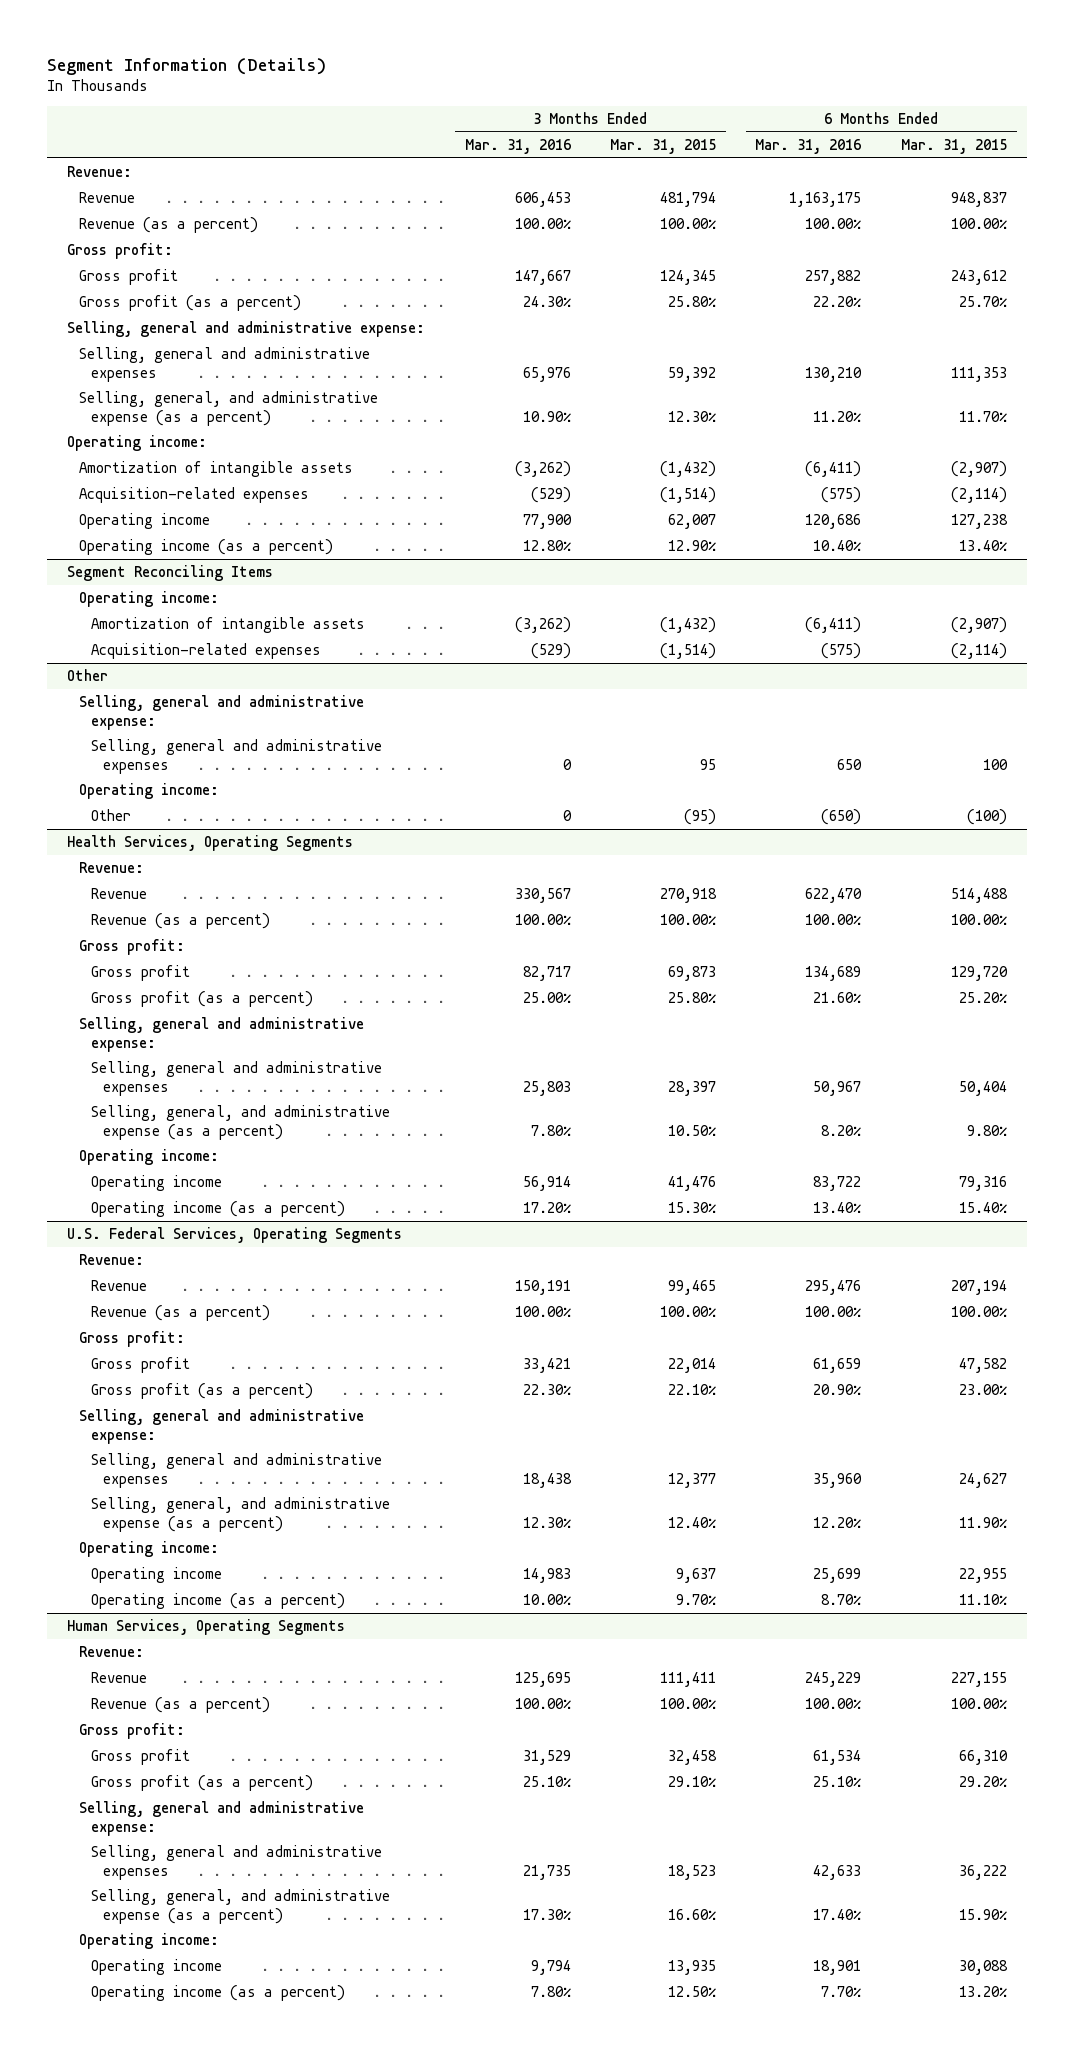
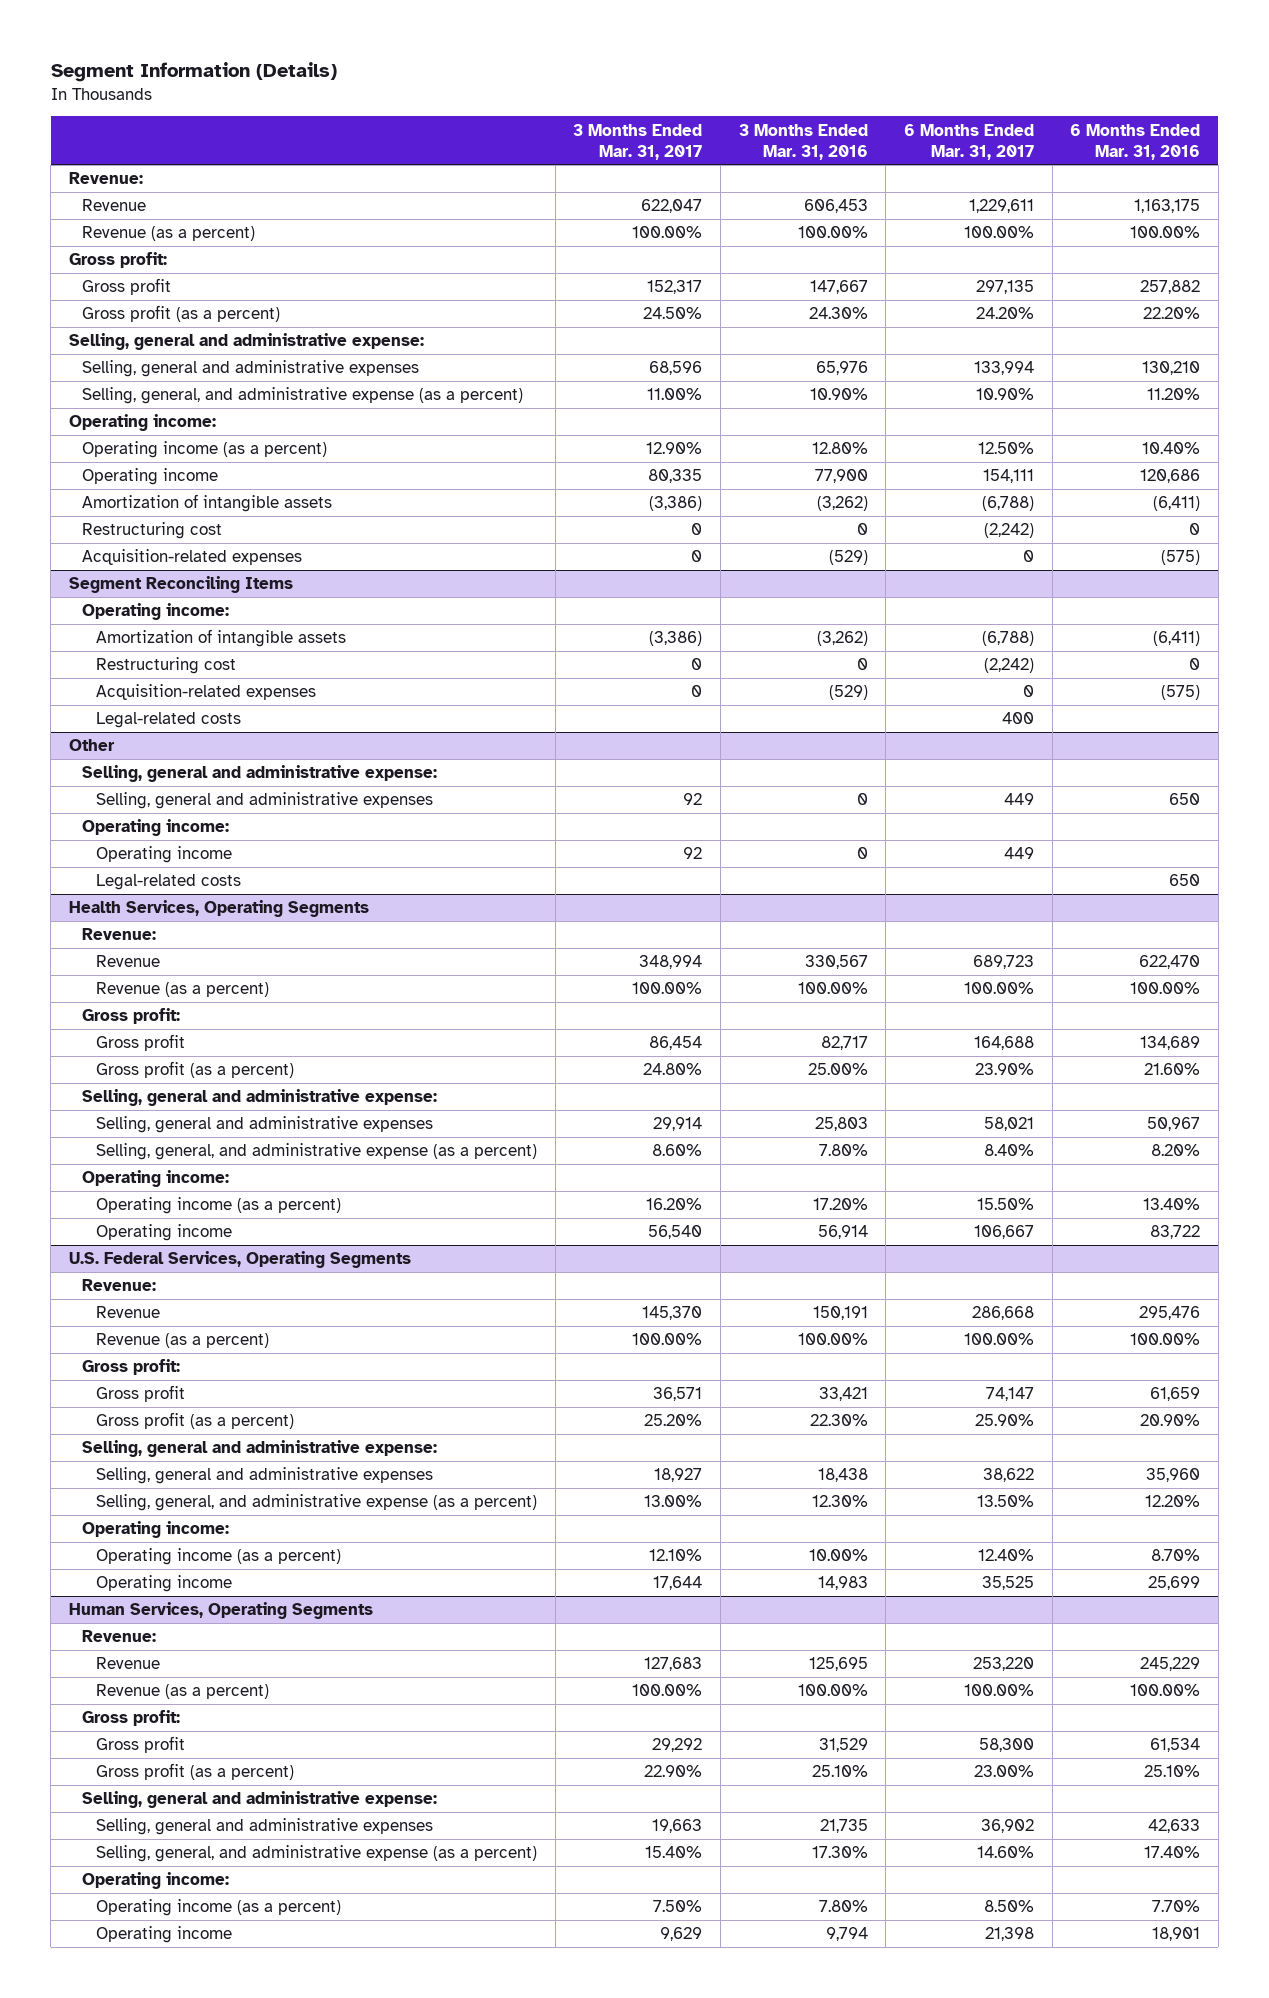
- | 3 Months Ended Mar. 31, 2016 | 3 Months Ended Mar. 31, 2015 | 6 Months Ended Mar. 31, 2016 | 6 Months Ended Mar. 31, 2015
+ | 3 Months Ended Mar. 31, 2017 | 3 Months Ended Mar. 31, 2016 | 6 Months Ended Mar. 31, 2017 | 6 Months Ended Mar. 31, 2016
moved up: Operating income (as a percent) | 12.90% | 12.80% | 12.50% | 10.40%
moved up: Operating income | 80,335 | 77,900 | 154,111 | 120,686
+ Restructuring cost | 0 | 0 | (2,242) | 0
@ Segment Reconciling Items
+ Restructuring cost | 0 | 0 | (2,242) | 0
+ Legal-related costs | | | 400 |
@ Other
- Other | 0 | (95) | (650) | (100)
+ Operating income | 92 | 0 | 449 |
+ Legal-related costs | | | | 650
@ Health Services, Operating Segments
moved down: Operating income | 56,540 | 56,914 | 106,667 | 83,722
@ U.S. Federal Services, Operating Segments
moved down: Operating income | 17,644 | 14,983 | 35,525 | 25,699
@ Human Services, Operating Segments
moved down: Operating income | 9,629 | 9,794 | 21,398 | 18,901

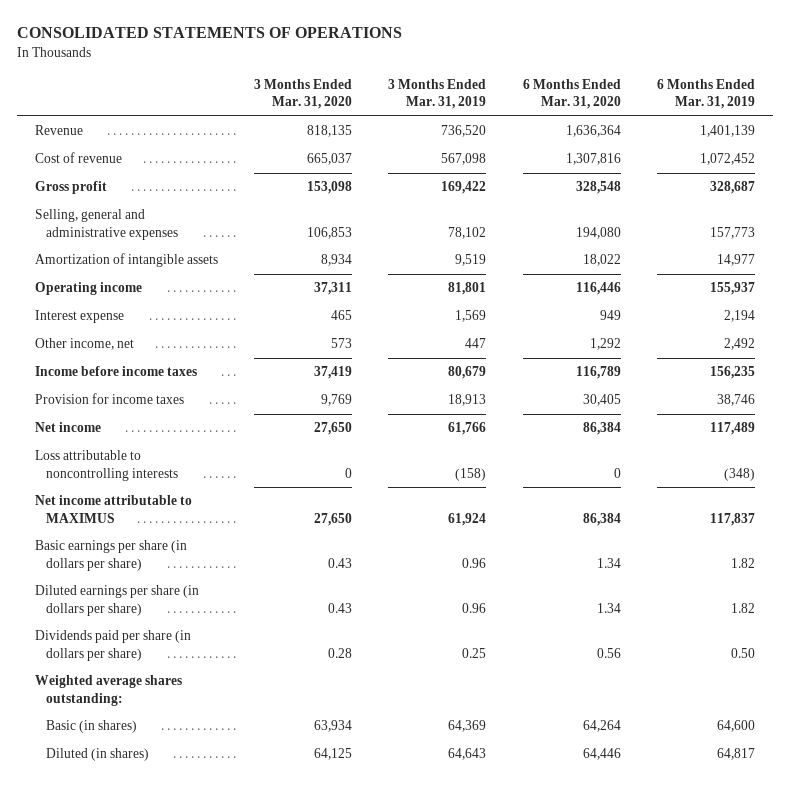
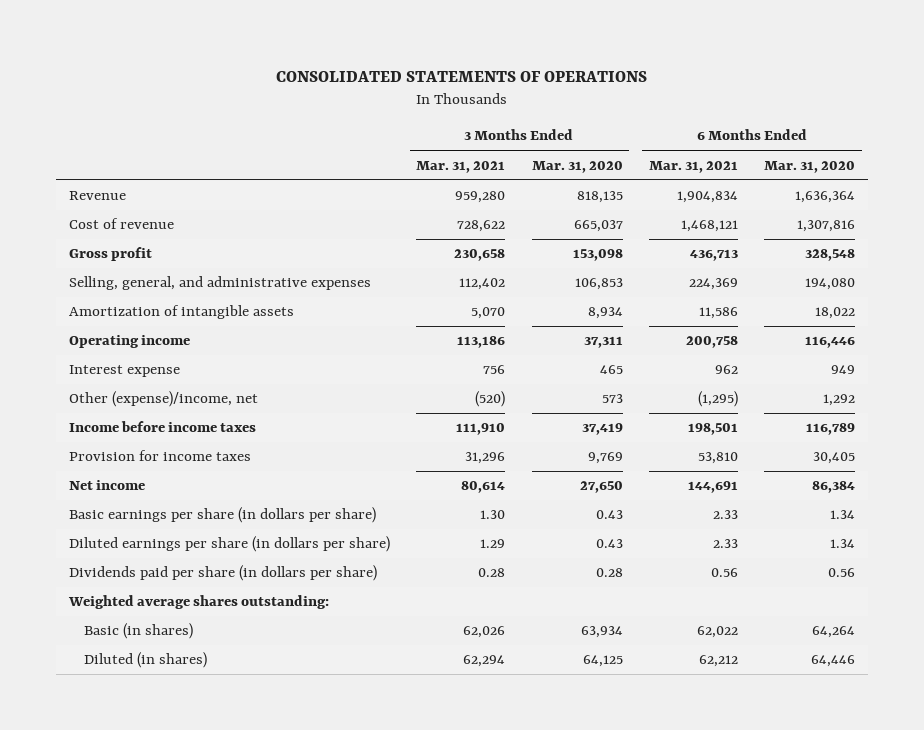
- | 3 Months Ended Mar. 31, 2020 | 3 Months Ended Mar. 31, 2019 | 6 Months Ended Mar. 31, 2020 | 6 Months Ended Mar. 31, 2019
+ | 3 Months Ended Mar. 31, 2021 | 3 Months Ended Mar. 31, 2020 | 6 Months Ended Mar. 31, 2021 | 6 Months Ended Mar. 31, 2020
- Selling, general and administrative expenses | 106,853 | 78,102 | 194,080 | 157,773
+ Selling, general, and administrative expenses | 112,402 | 106,853 | 224,369 | 194,080
- Other income, net | 573 | 447 | 1,292 | 2,492
+ Other (expense)/income, net | (520) | 573 | (1,295) | 1,292
- Loss attributable to noncontrolling interests | 0 | (158) | 0 | (348)
- Net income attributable to MAXIMUS | 27,650 | 61,924 | 86,384 | 117,837

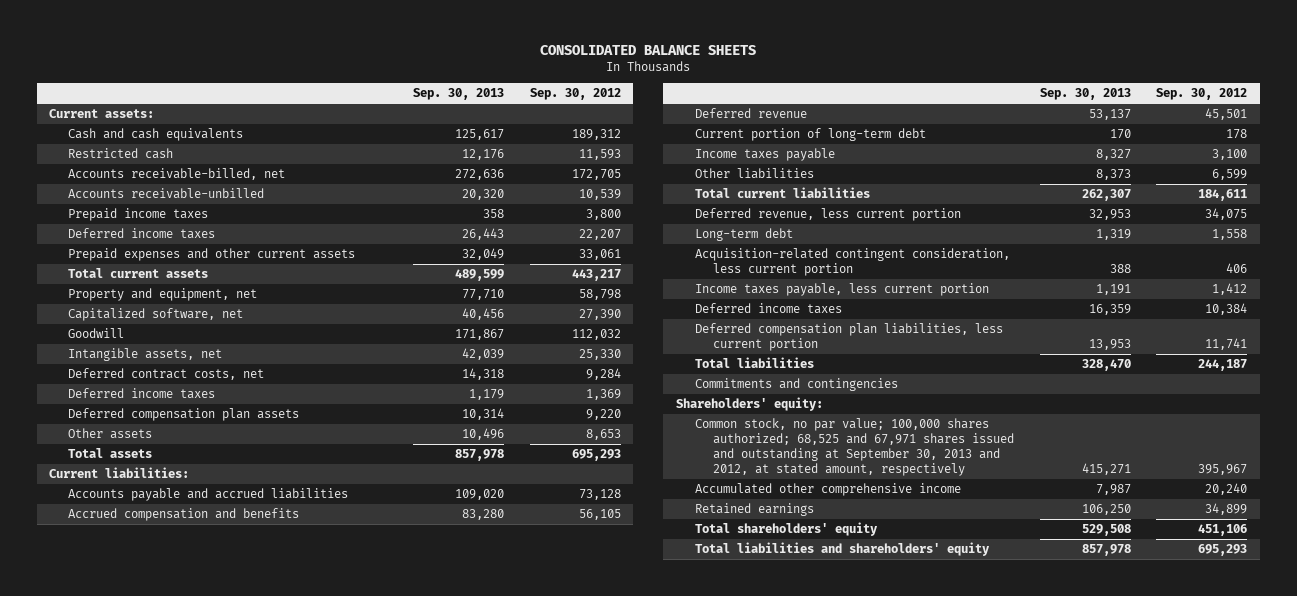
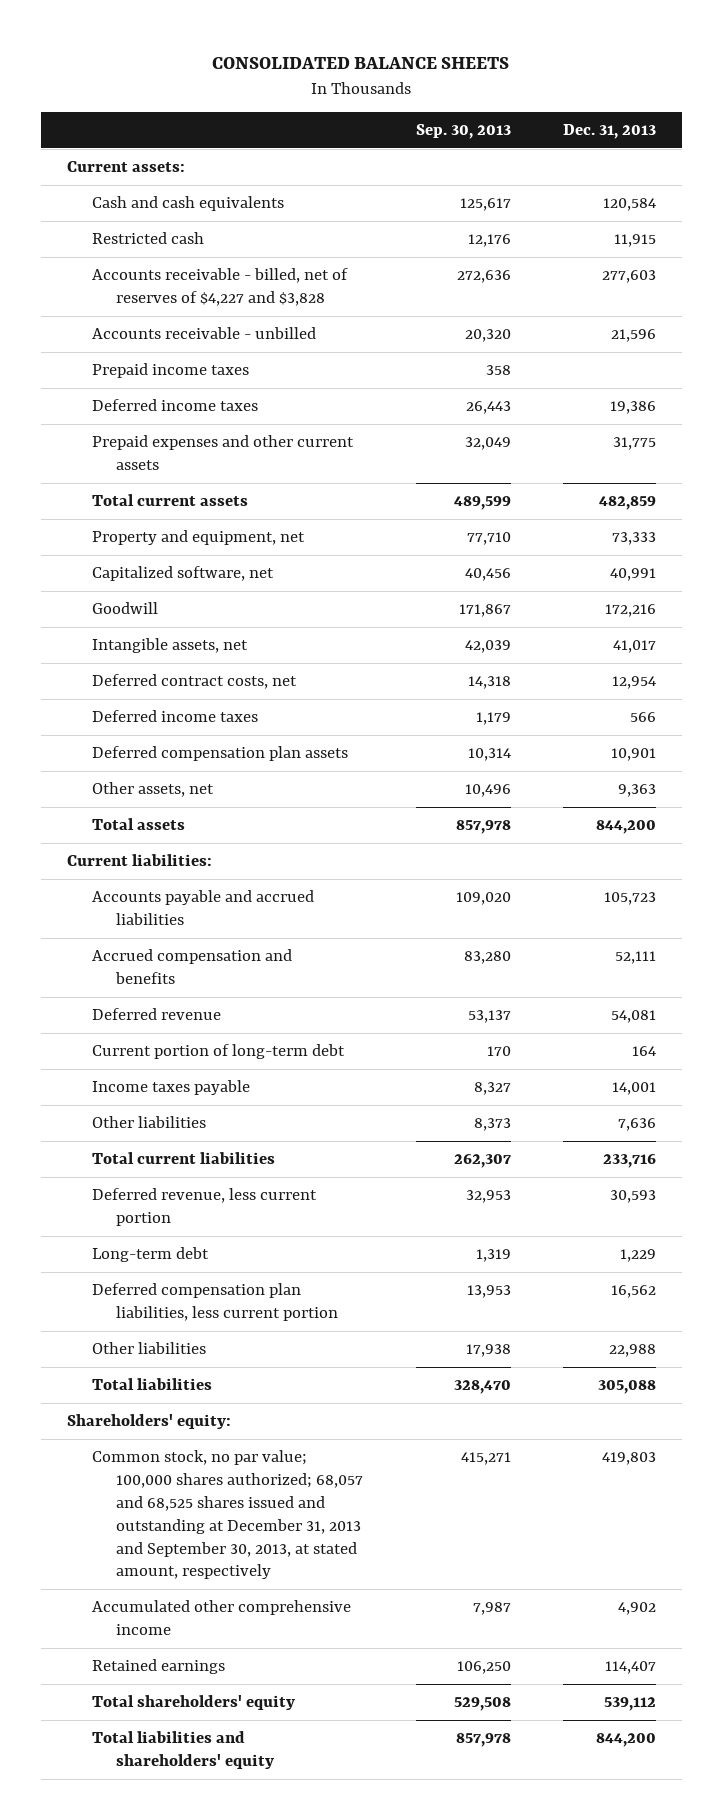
- | Sep. 30, 2013 | Sep. 30, 2012
+ | Sep. 30, 2013 | Dec. 31, 2013
- Accounts receivable-billed, net | 272,636 | 172,705
- Accounts receivable-unbilled | 20,320 | 10,539
+ Accounts receivable - billed, net of reserves of $4,227 and $3,828 | 272,636 | 277,603
+ Accounts receivable - unbilled | 20,320 | 21,596
- Other assets | 10,496 | 8,653
+ Other assets, net | 10,496 | 9,363
- Acquisition-related contingent consideration, less current portion | 388 | 406
- Income taxes payable, less current portion | 1,191 | 1,412
- Deferred income taxes | 16,359 | 10,384
+ Other liabilities | 17,938 | 22,988
- Commitments and contingencies
- Common stock, no par value; 100,000 shares authorized; 68,525 and 67,971 shares issued and outstanding at September 30, 2013 and 2012, at stated amount, respectively | 415,271 | 395,967
+ Common stock, no par value; 100,000 shares authorized; 68,057 and 68,525 shares issued and outstanding at December 31, 2013 and September 30, 2013, at stated amount, respectively | 415,271 | 419,803

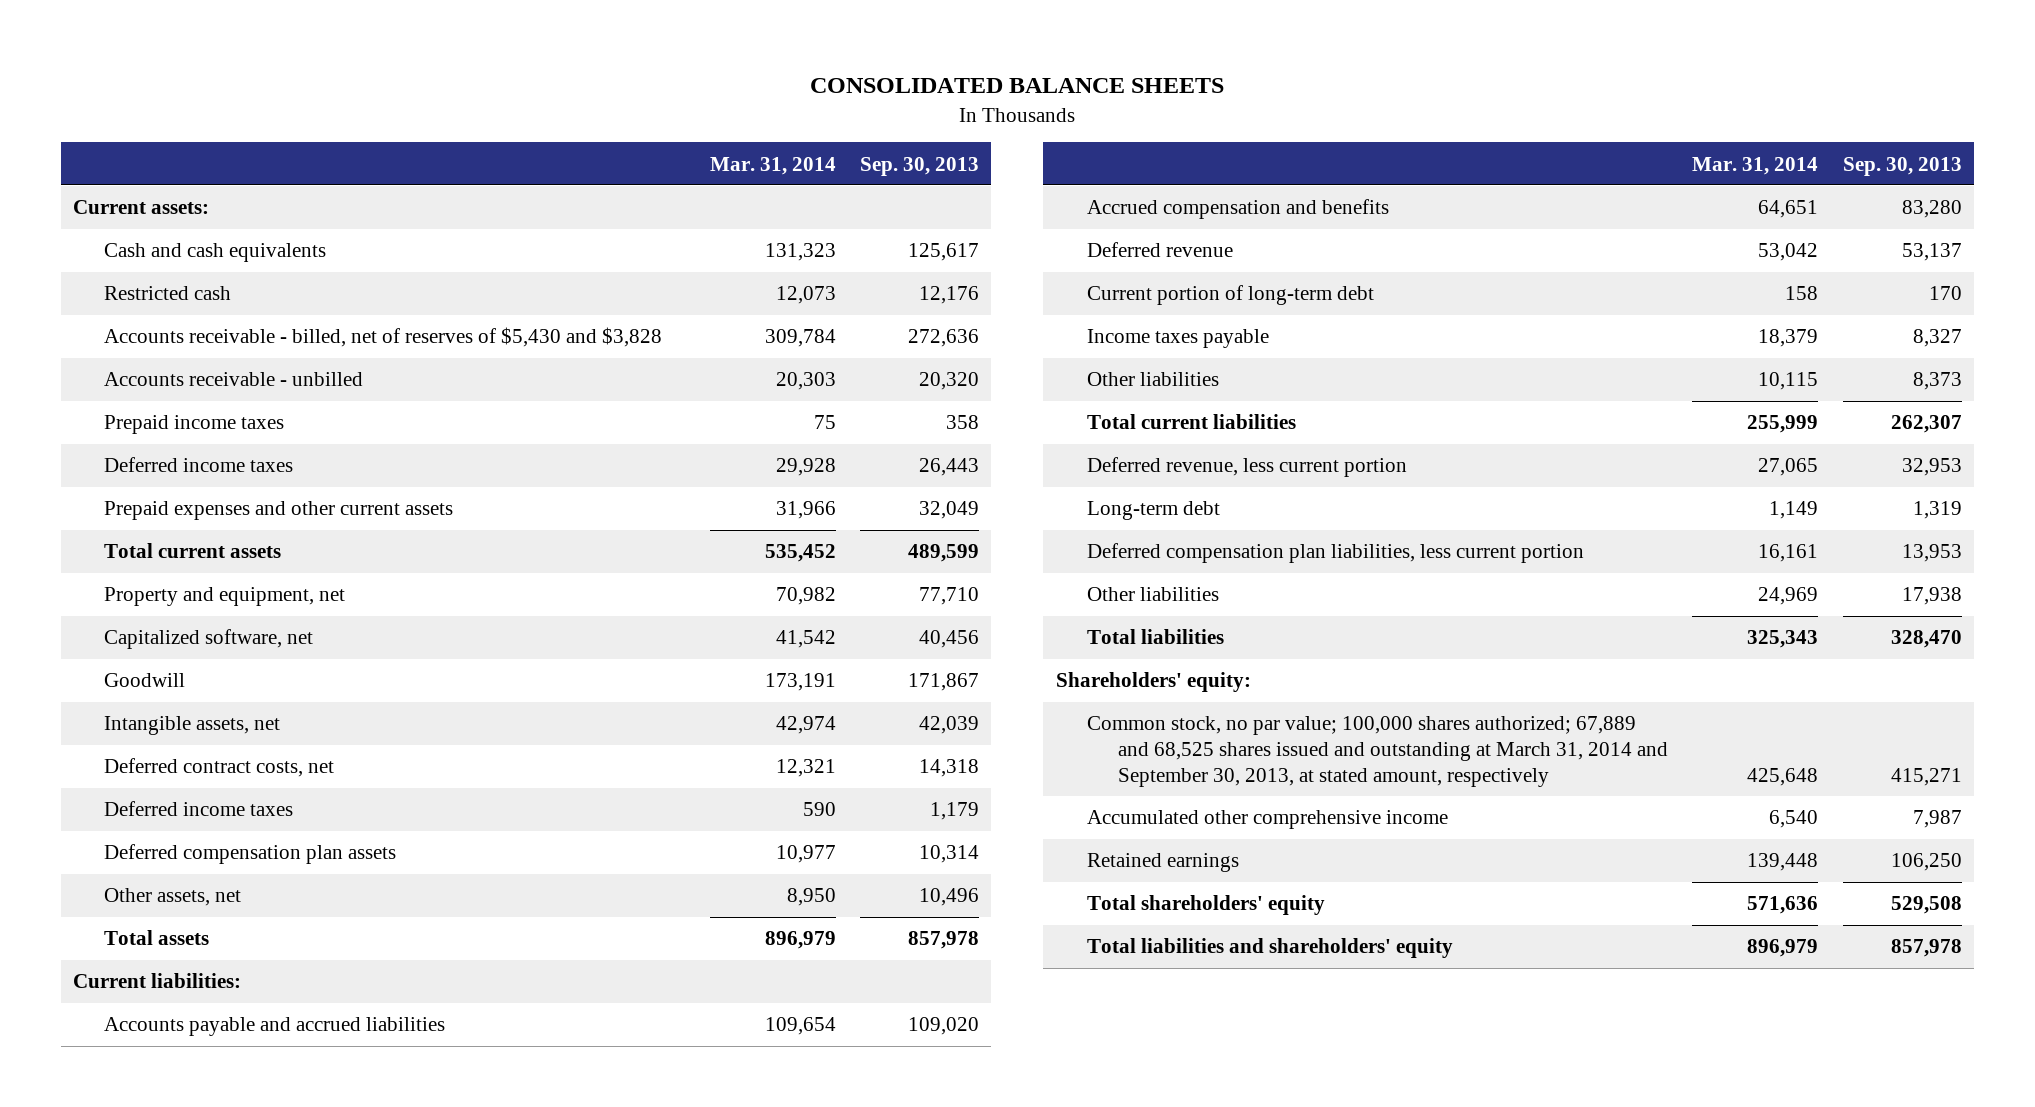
- | Sep. 30, 2013 | Dec. 31, 2013
+ | Mar. 31, 2014 | Sep. 30, 2013
- Accounts receivable - billed, net of reserves of $4,227 and $3,828 | 272,636 | 277,603
+ Accounts receivable - billed, net of reserves of $5,430 and $3,828 | 309,784 | 272,636
- Common stock, no par value; 100,000 shares authorized; 68,057 and 68,525 shares issued and outstanding at December 31, 2013 and September 30, 2013, at stated amount, respectively | 415,271 | 419,803
+ Common stock, no par value; 100,000 shares authorized; 67,889 and 68,525 shares issued and outstanding at March 31, 2014 and September 30, 2013, at stated amount, respectively | 425,648 | 415,271

